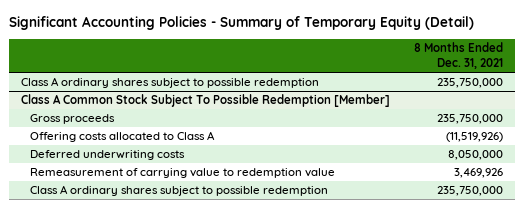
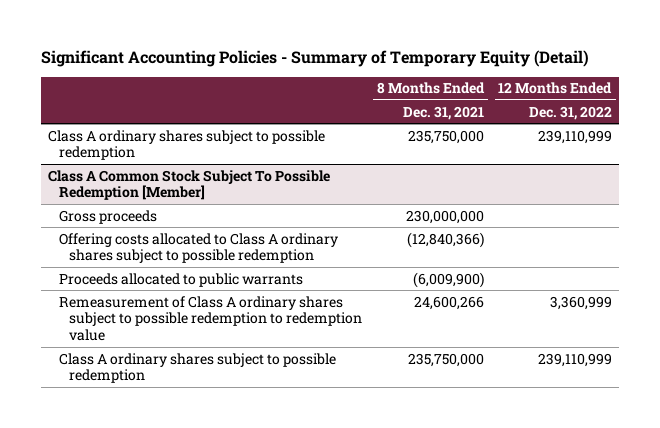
- | 8 Months Ended Dec. 31, 2021
+ | 8 Months Ended Dec. 31, 2021 | 12 Months Ended Dec. 31, 2022
@ Class A Common Stock Subject To Possible Redemption [Member]
- Gross proceeds | 235,750,000
- Offering costs allocated to Class A | (11,519,926)
- Deferred underwriting costs | 8,050,000
- Remeasurement of carrying value to redemption value | 3,469,926
+ Gross proceeds | 230,000,000 |
+ Offering costs allocated to Class A ordinary shares subject to possible redemption | (12,840,366) |
+ Proceeds allocated to public warrants | (6,009,900) |
+ Remeasurement of Class A ordinary shares subject to possible redemption to redemption value | 24,600,266 | 3,360,999

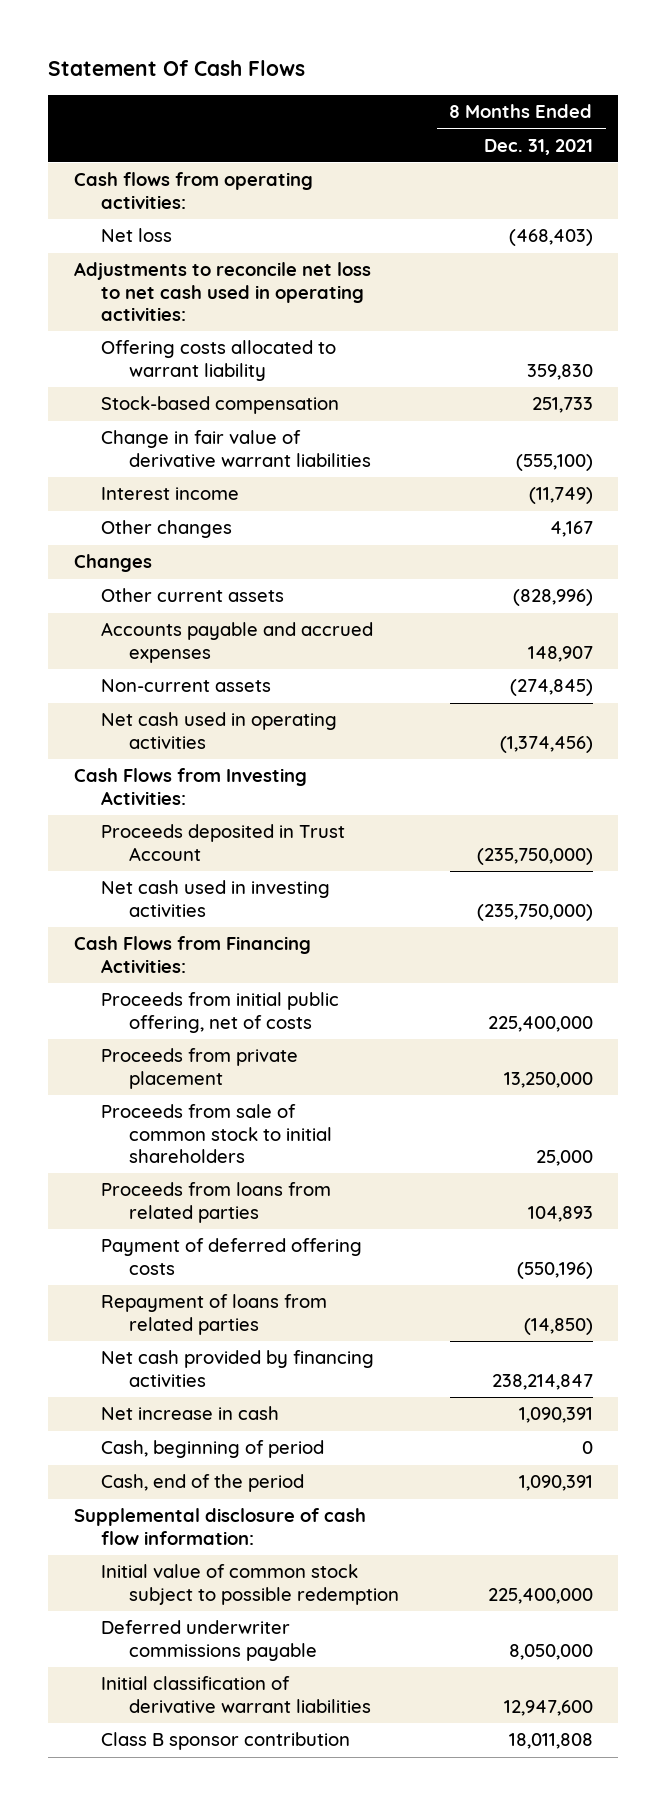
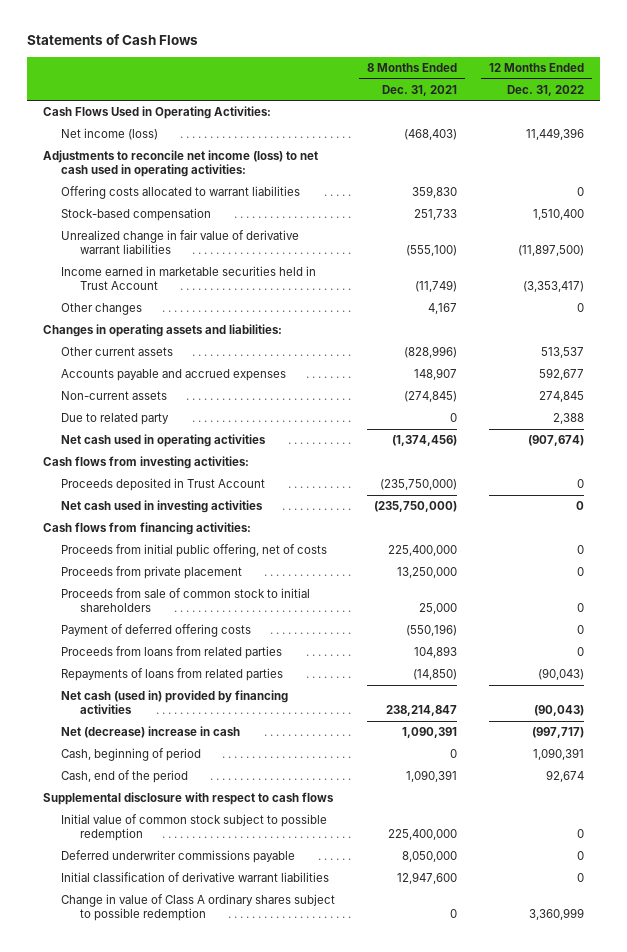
- Statement Of Cash Flows
+ Statements of Cash Flows
- | 8 Months Ended Dec. 31, 2021
+ | 8 Months Ended Dec. 31, 2021 | 12 Months Ended Dec. 31, 2022
- Cash flows from operating activities:
- Net loss | (468,403)
- Adjustments to reconcile net loss to net cash used in operating activities:
- Offering costs allocated to warrant liability | 359,830
+ Cash Flows Used in Operating Activities:
+ Net income (loss) | (468,403) | 11,449,396
+ Adjustments to reconcile net income (loss) to net cash used in operating activities:
+ Offering costs allocated to warrant liabilities | 359,830 | 0
- Change in fair value of derivative warrant liabilities | (555,100)
- Interest income | (11,749)
+ Unrealized change in fair value of derivative warrant liabilities | (555,100) | (11,897,500)
+ Income earned in marketable securities held in Trust Account | (11,749) | (3,353,417)
- Changes
+ Changes in operating assets and liabilities:
+ Due to related party | 0 | 2,388
- Cash Flows from Investing Activities:
+ Cash flows from investing activities:
- Cash Flows from Financing Activities:
+ Cash flows from financing activities:
- Repayment of loans from related parties | (14,850)
- Net cash provided by financing activities | 238,214,847
- Net increase in cash | 1,090,391
moved down: Proceeds from loans from related parties | 104,893 | 0
+ Repayments of loans from related parties | (14,850) | (90,043)
+ Net cash (used in) provided by financing activities | 238,214,847 | (90,043)
+ Net (decrease) increase in cash | 1,090,391 | (997,717)
- Supplemental disclosure of cash flow information:
+ Supplemental disclosure with respect to cash flows
- Class B sponsor contribution | 18,011,808
+ Change in value of Class A ordinary shares subject to possible redemption | 0 | 3,360,999

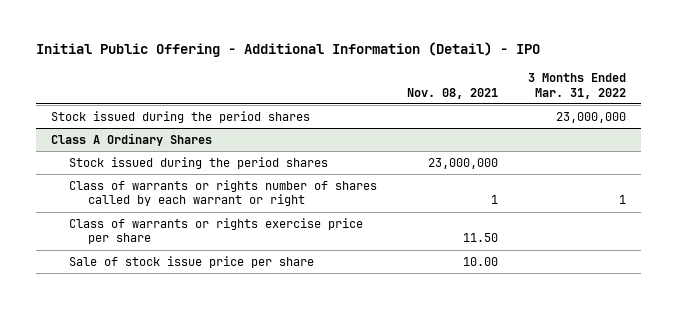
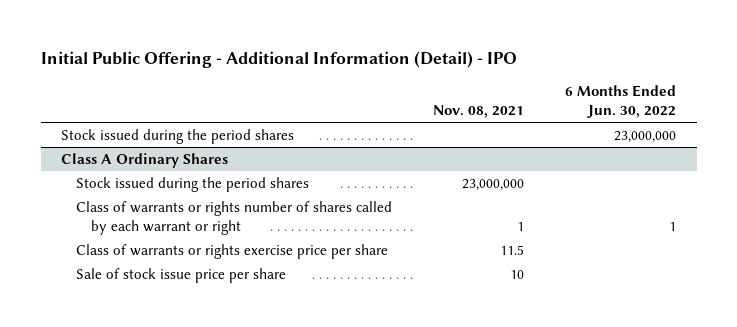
- | Nov. 08, 2021 | 3 Months Ended Mar. 31, 2022
+ | Nov. 08, 2021 | 6 Months Ended Jun. 30, 2022
@ Class A Ordinary Shares
- Class of warrants or rights exercise price per share | 11.50 |
- Sale of stock issue price per share | 10.00 |
+ Class of warrants or rights exercise price per share | 11.5 |
+ Sale of stock issue price per share | 10 |

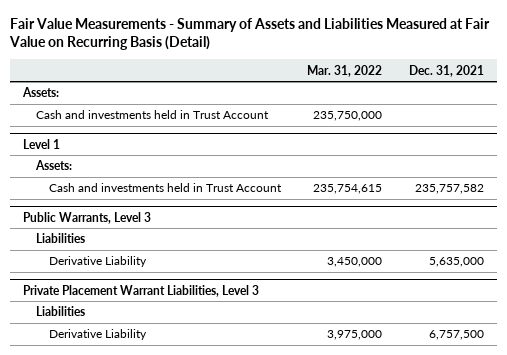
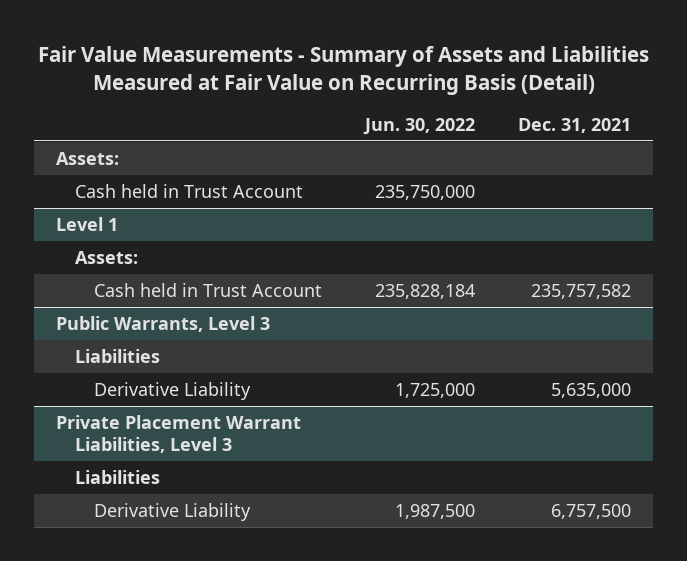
- | Mar. 31, 2022 | Dec. 31, 2021
+ | Jun. 30, 2022 | Dec. 31, 2021
- Cash and investments held in Trust Account | 235,750,000 |
+ Cash held in Trust Account | 235,750,000 |
@ Level 1
- Cash and investments held in Trust Account | 235,754,615 | 235,757,582
+ Cash held in Trust Account | 235,828,184 | 235,757,582

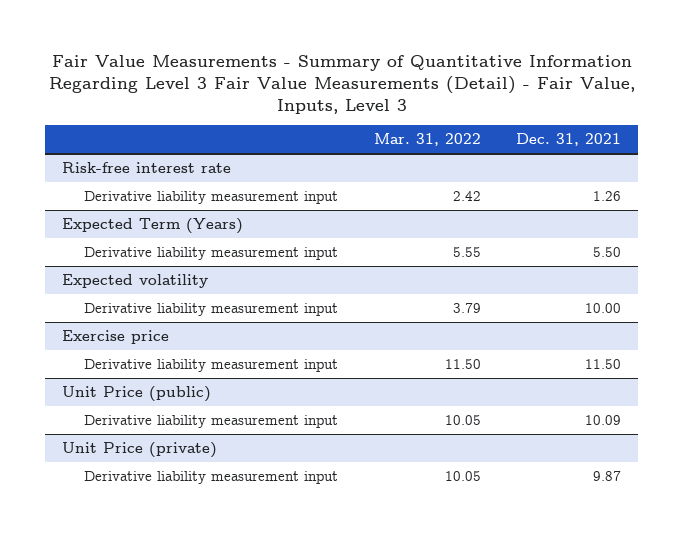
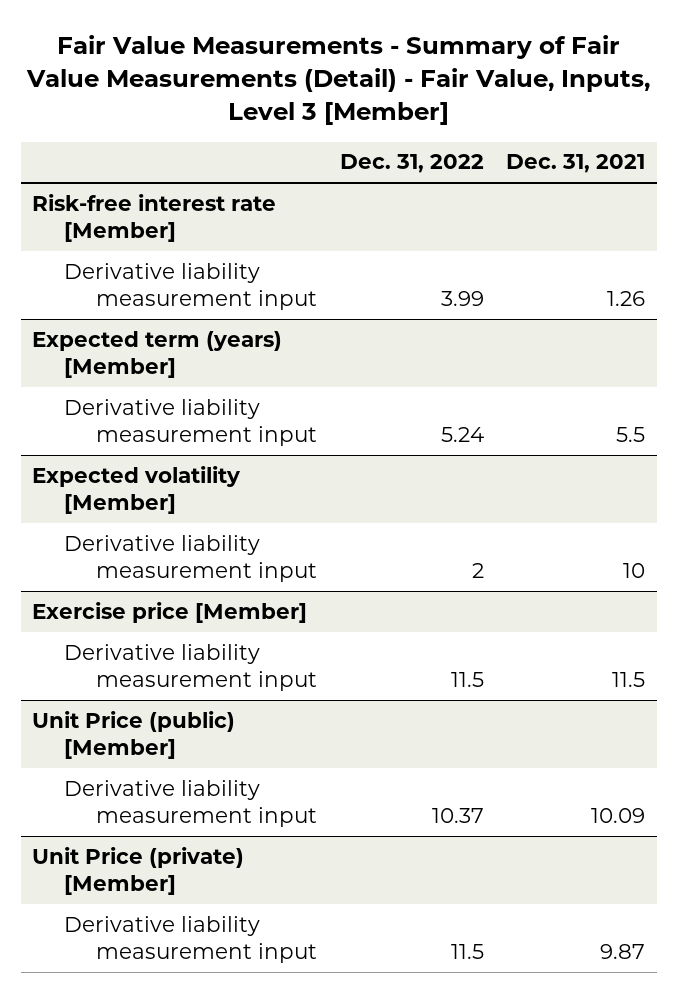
- Fair Value Measurements - Summary of Quantitative Information Regarding Level 3 Fair Value Measurements (Detail) - Fair Value, Inputs, Level 3
+ Fair Value Measurements - Summary of Fair Value Measurements (Detail) - Fair Value, Inputs, Level 3 [Member]
- | Mar. 31, 2022 | Dec. 31, 2021
+ | Dec. 31, 2022 | Dec. 31, 2021
- Risk-free interest rate
+ Risk-free interest rate [Member]
- Expected Term (Years)
- Derivative liability measurement input | 5.55 | 5.50
- Expected volatility
- Derivative liability measurement input | 3.79 | 10.00
- Exercise price
- Derivative liability measurement input | 11.50 | 11.50
- Unit Price (public)
+ Expected term (years) [Member]
+ Derivative liability measurement input | 5.24 | 5.5
+ Expected volatility [Member]
+ Derivative liability measurement input | 2 | 10
+ Exercise price [Member]
+ Derivative liability measurement input | 11.5 | 11.5
+ Unit Price (public) [Member]
- Unit Price (private)
+ Unit Price (private) [Member]

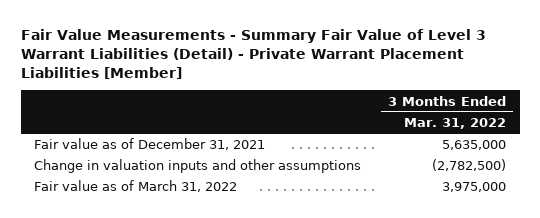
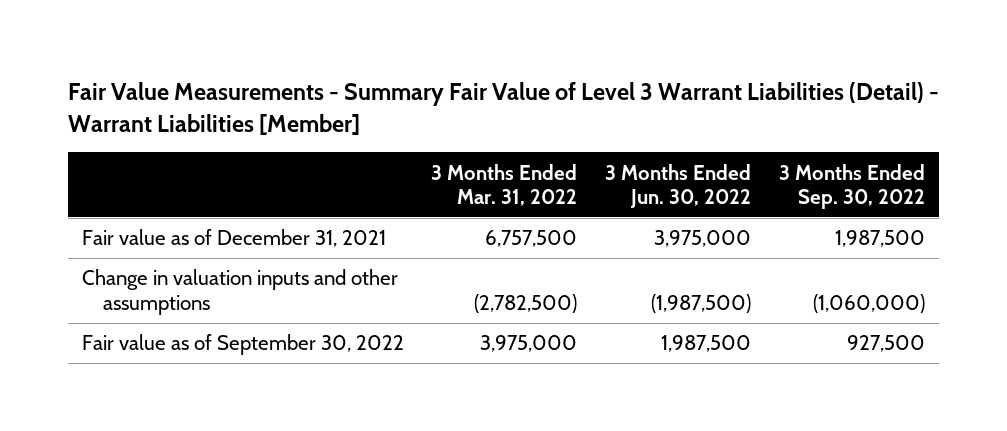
- Fair Value Measurements - Summary Fair Value of Level 3 Warrant Liabilities (Detail) - Private Warrant Placement Liabilities [Member]
+ Fair Value Measurements - Summary Fair Value of Level 3 Warrant Liabilities (Detail) - Warrant Liabilities [Member]
- | 3 Months Ended Mar. 31, 2022
+ | 3 Months Ended Mar. 31, 2022 | 3 Months Ended Jun. 30, 2022 | 3 Months Ended Sep. 30, 2022
- Fair value as of December 31, 2021 | 5,635,000
+ Fair value as of December 31, 2021 | 6,757,500 | 3,975,000 | 1,987,500
- Fair value as of March 31, 2022 | 3,975,000
+ Fair value as of September 30, 2022 | 3,975,000 | 1,987,500 | 927,500

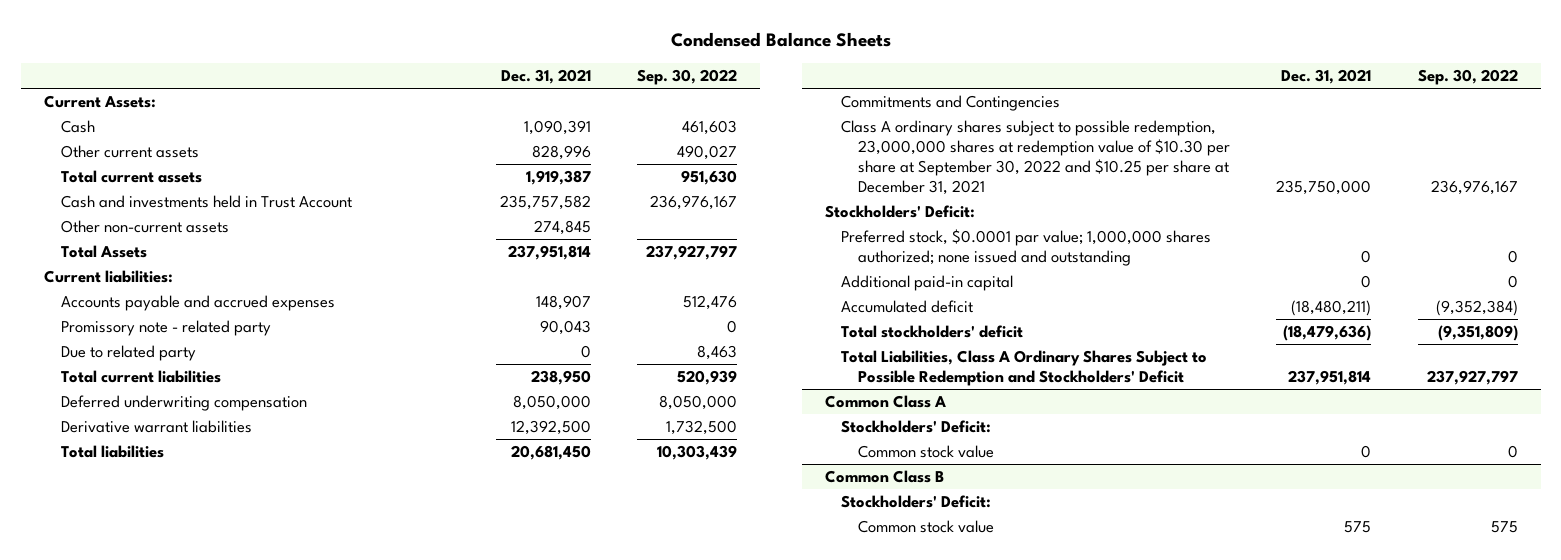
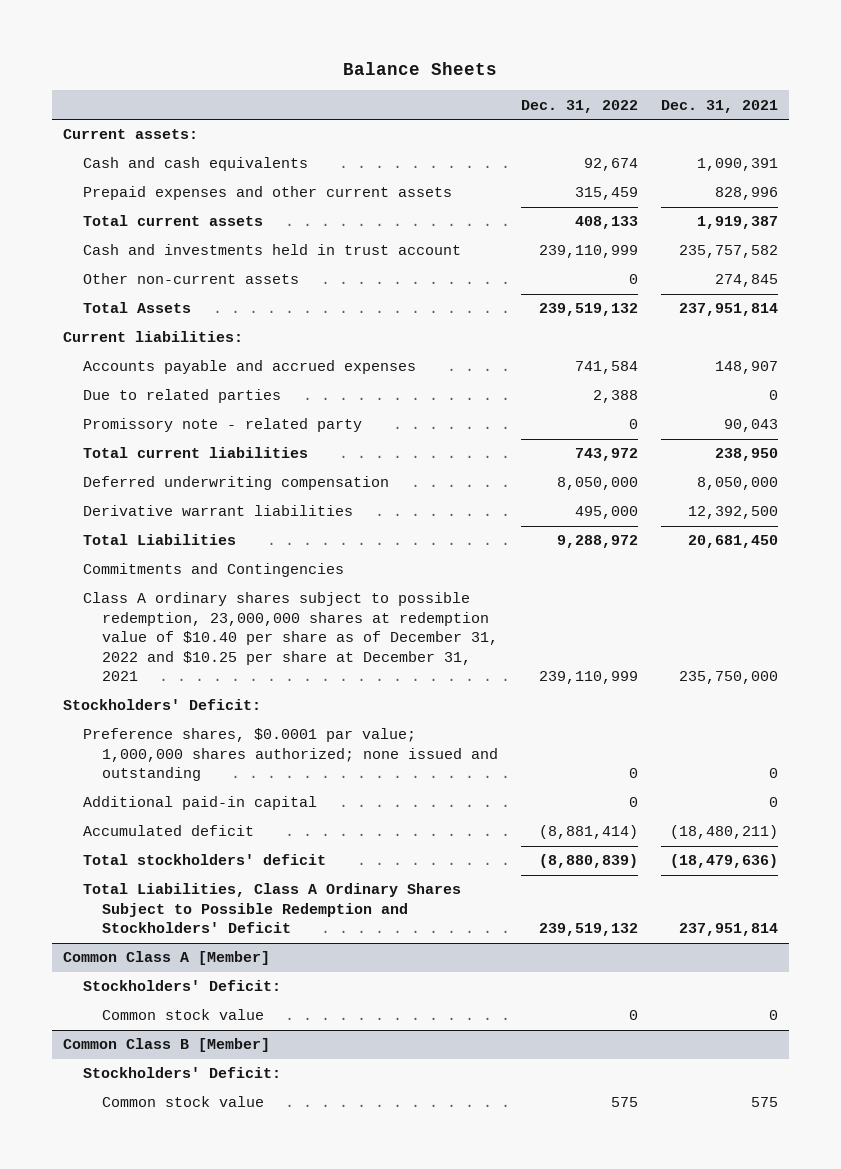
- Condensed Balance Sheets
+ Balance Sheets
- | Dec. 31, 2021 | Sep. 30, 2022
+ | Dec. 31, 2022 | Dec. 31, 2021
- Current Assets:
- Cash | 1,090,391 | 461,603
- Other current assets | 828,996 | 490,027
+ Current assets:
+ Cash and cash equivalents | 92,674 | 1,090,391
+ Prepaid expenses and other current assets | 315,459 | 828,996
- Cash and investments held in Trust Account | 235,757,582 | 236,976,167
+ Cash and investments held in trust account | 239,110,999 | 235,757,582
+ Due to related parties | 2,388 | 0
- Due to related party | 0 | 8,463
- Total liabilities | 20,681,450 | 10,303,439
+ Total Liabilities | 9,288,972 | 20,681,450
- Class A ordinary shares subject to possible redemption, 23,000,000 shares at redemption value of $10.30 per share at September 30, 2022 and $10.25 per share at December 31, 2021 | 235,750,000 | 236,976,167
+ Class A ordinary shares subject to possible redemption, 23,000,000 shares at redemption value of $10.40 per share as of December 31, 2022 and $10.25 per share at December 31, 2021 | 239,110,999 | 235,750,000
- Preferred stock, $0.0001 par value; 1,000,000 shares authorized; none issued and outstanding | 0 | 0
+ Preference shares, $0.0001 par value; 1,000,000 shares authorized; none issued and outstanding | 0 | 0
- Common Class A
+ Common Class A [Member]
- Common Class B
+ Common Class B [Member]

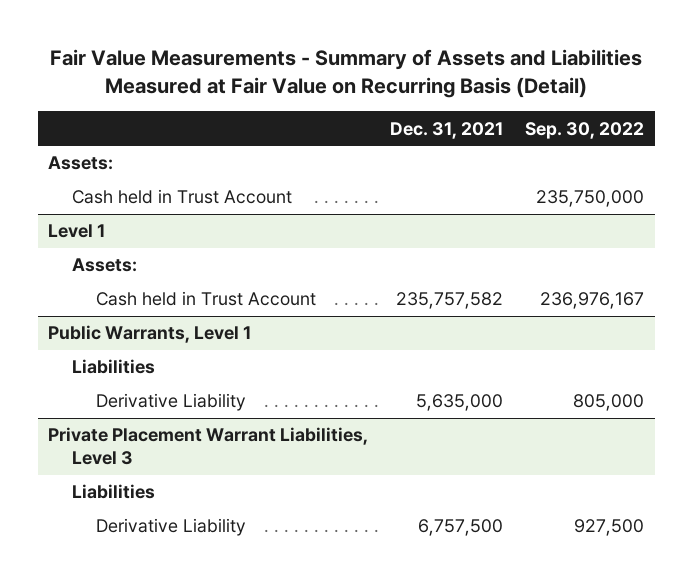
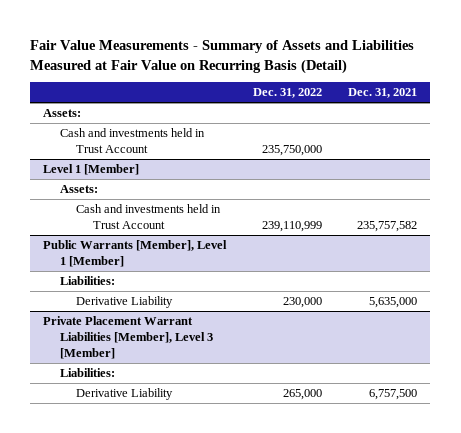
- | Dec. 31, 2021 | Sep. 30, 2022
+ | Dec. 31, 2022 | Dec. 31, 2021
- Cash held in Trust Account | | 235,750,000
- Level 1
+ Cash and investments held in Trust Account | 235,750,000 |
+ Level 1 [Member]
- Cash held in Trust Account | 235,757,582 | 236,976,167
- Public Warrants, Level 1
- Liabilities
+ Cash and investments held in Trust Account | 239,110,999 | 235,757,582
+ Public Warrants [Member], Level 1 [Member]
+ Liabilities:
- Private Placement Warrant Liabilities, Level 3
- Liabilities
+ Private Placement Warrant Liabilities [Member], Level 3 [Member]
+ Liabilities:

